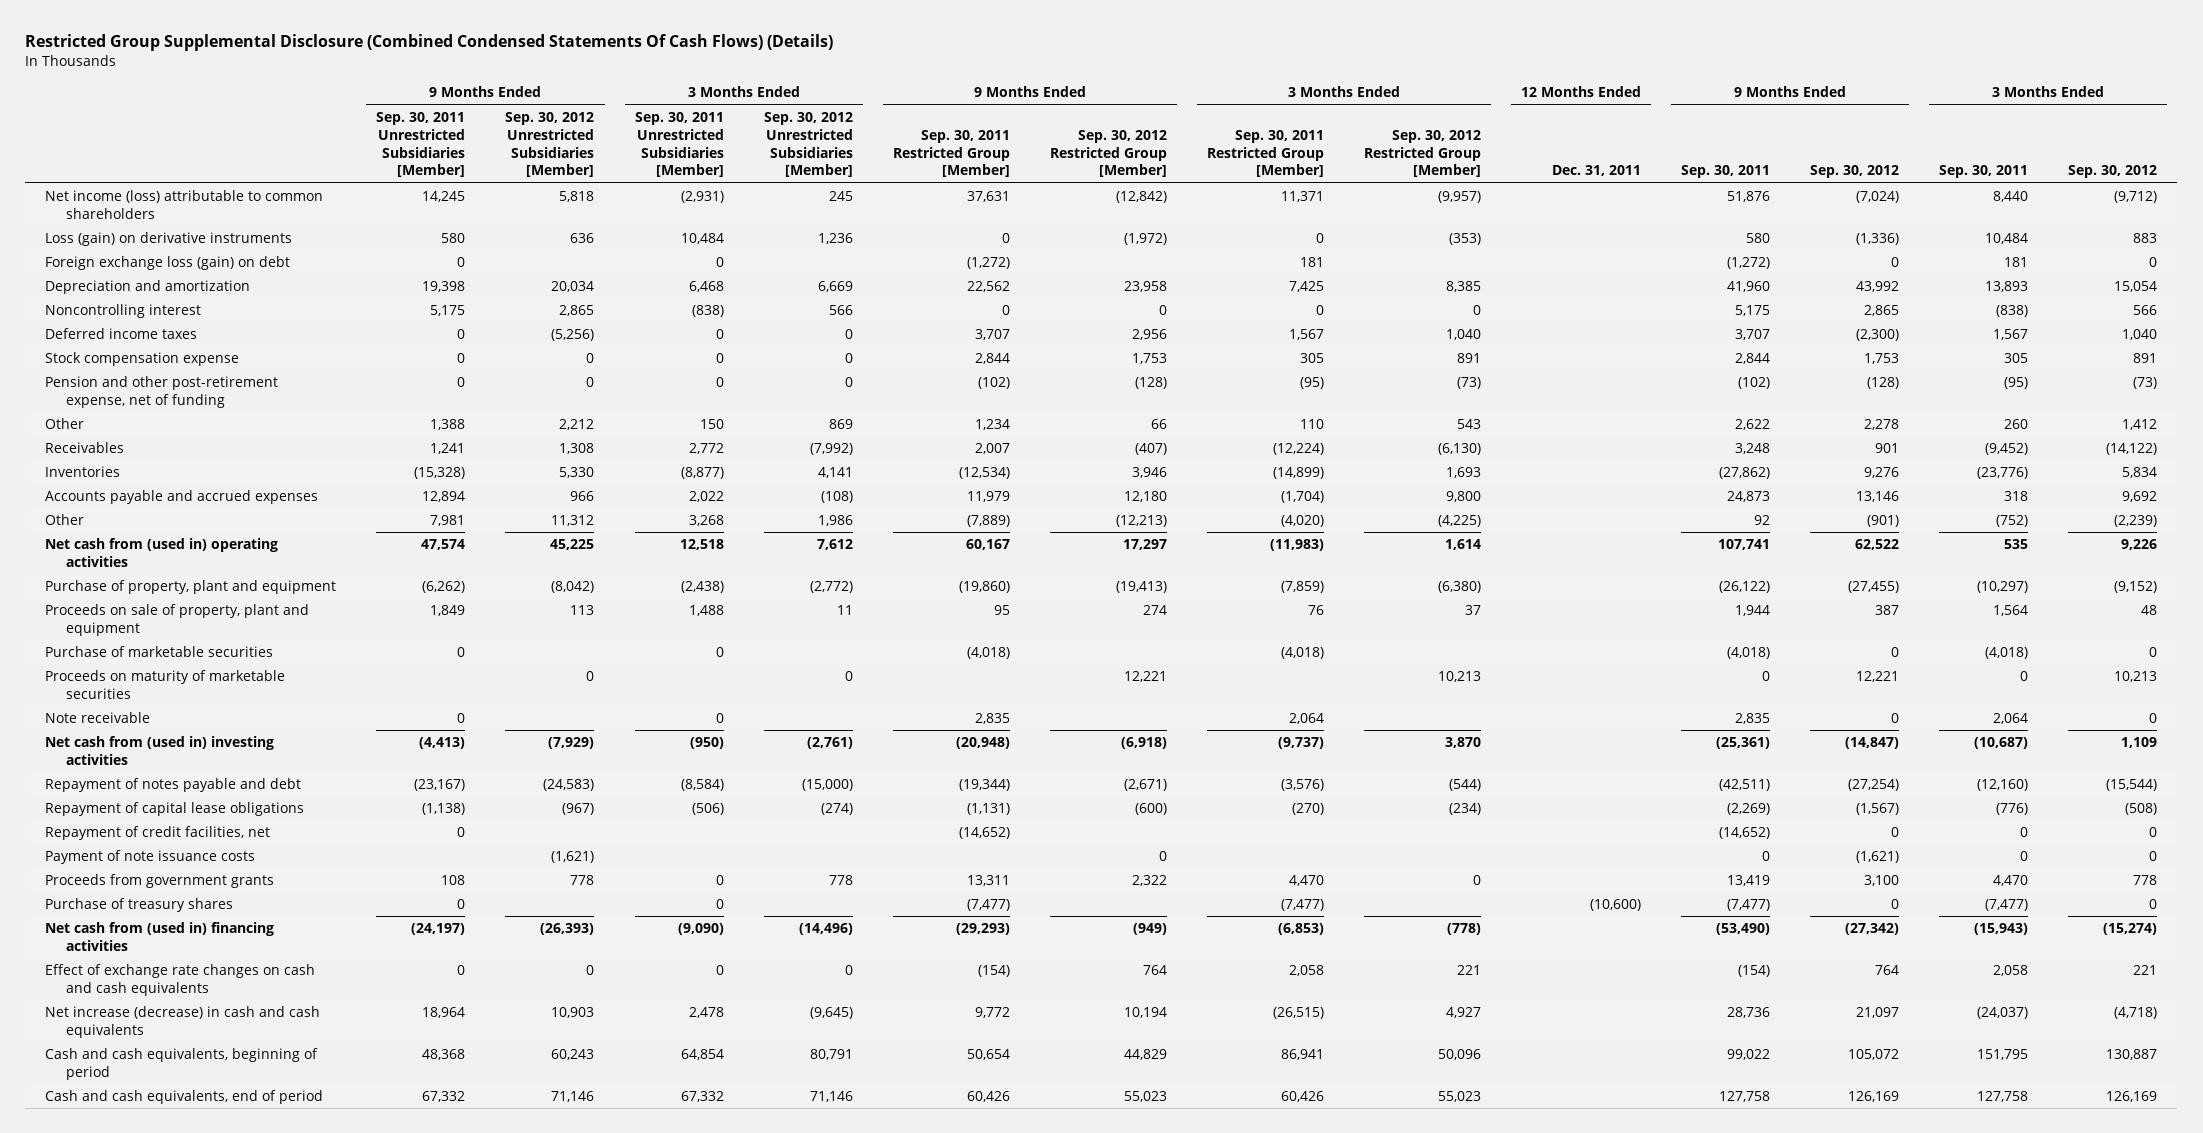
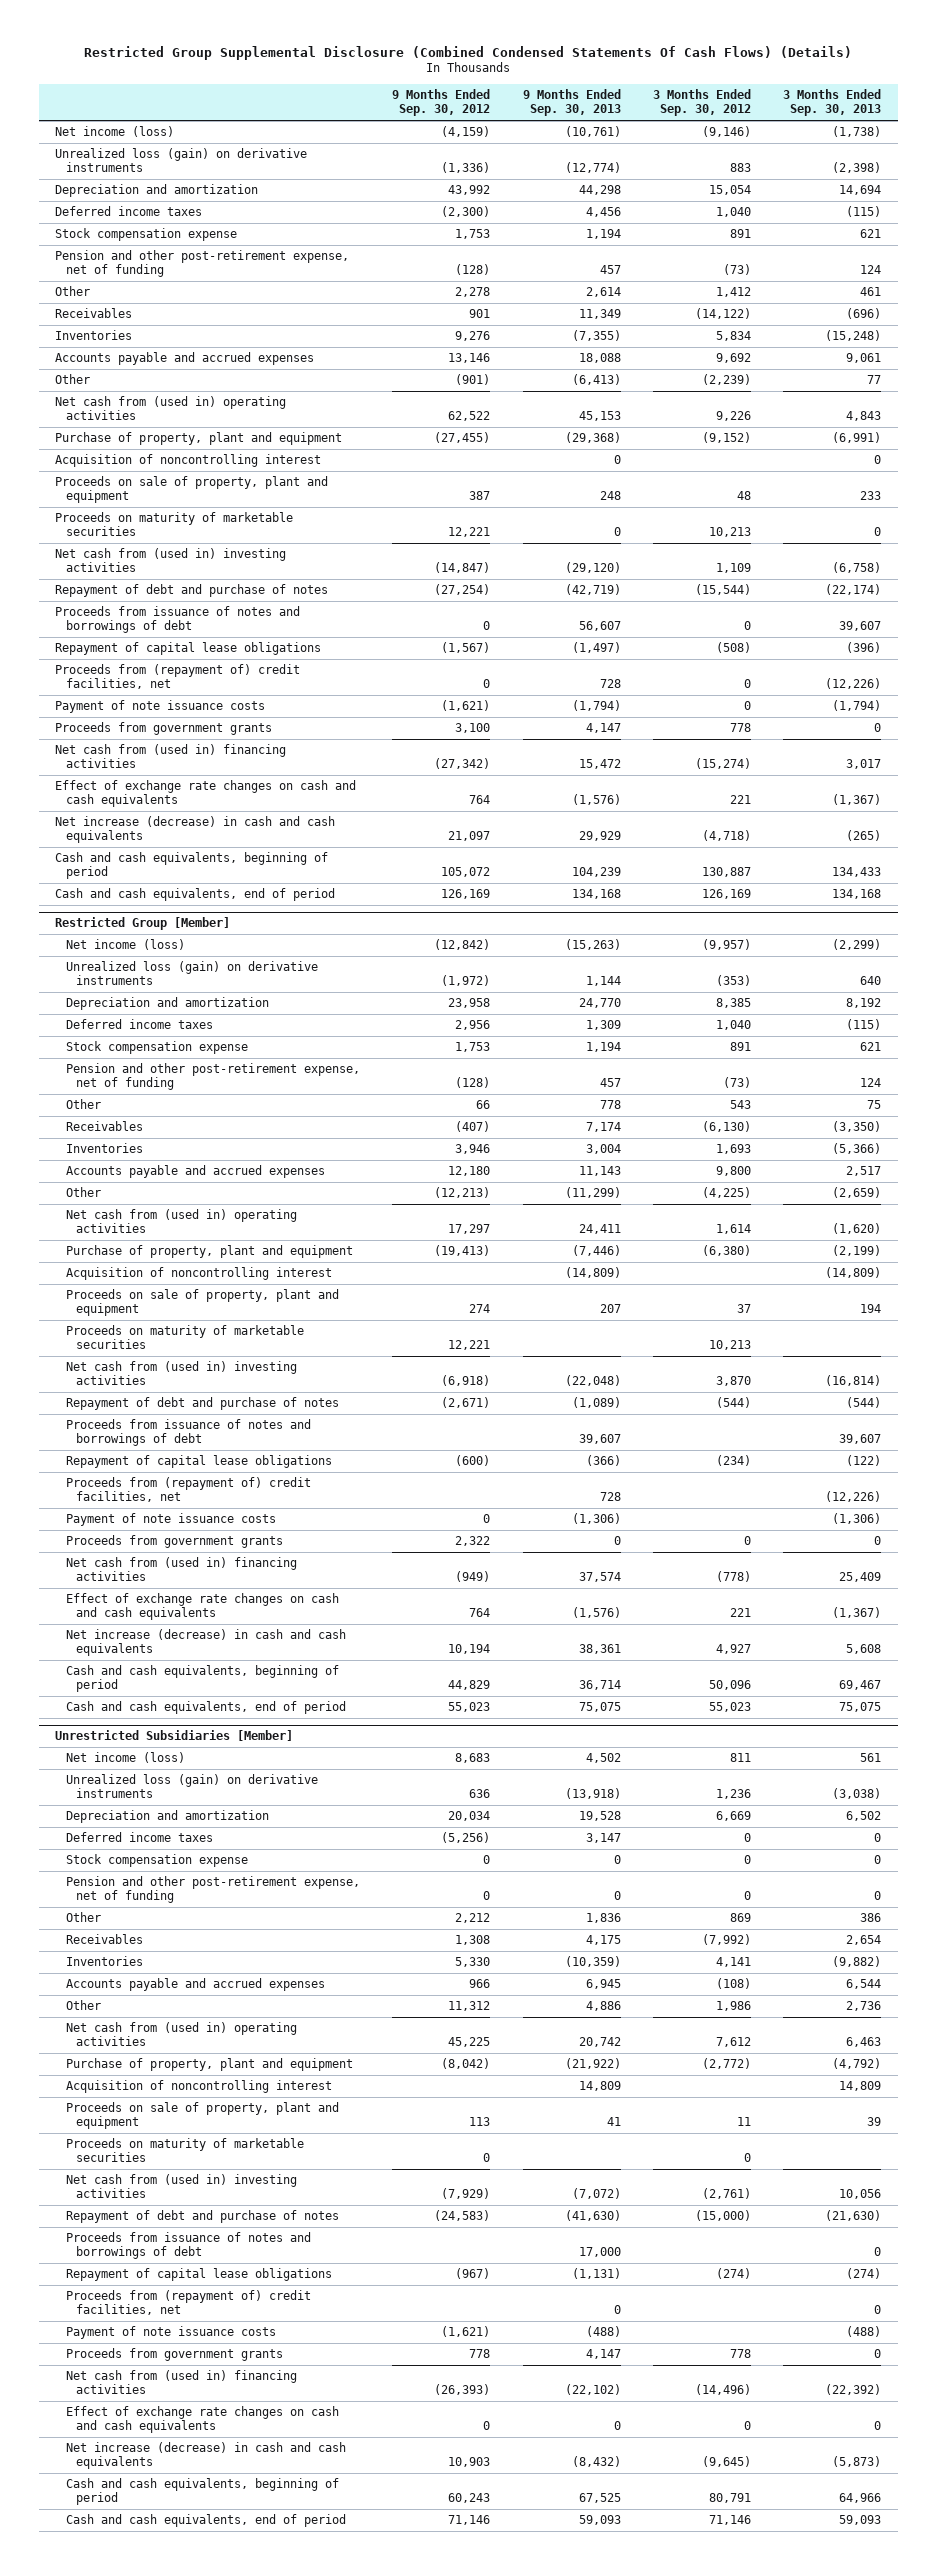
- | 9 Months Ended Sep. 30, 2011 Unrestricted Subsidiaries [Member] | 9 Months Ended Sep. 30, 2012 Unrestricted Subsidiaries [Member] | 3 Months Ended Sep. 30, 2011 Unrestricted Subsidiaries [Member] | 3 Months Ended Sep. 30, 2012 Unrestricted Subsidiaries [Member] | 9 Months Ended Sep. 30, 2011 Restricted Group [Member] | 9 Months Ended Sep. 30, 2012 Restricted Group [Member] | 3 Months Ended Sep. 30, 2011 Restricted Group [Member] | 3 Months Ended Sep. 30, 2012 Restricted Group [Member] | 12 Months Ended Dec. 31, 2011 | 9 Months Ended Sep. 30, 2011 | 9 Months Ended Sep. 30, 2012 | 3 Months Ended Sep. 30, 2011 | 3 Months Ended Sep. 30, 2012
+ | 9 Months Ended Sep. 30, 2012 | 9 Months Ended Sep. 30, 2013 | 3 Months Ended Sep. 30, 2012 | 3 Months Ended Sep. 30, 2013
- Net income (loss) attributable to common shareholders | 14,245 | 5,818 | (2,931) | 245 | 37,631 | (12,842) | 11,371 | (9,957) | | 51,876 | (7,024) | 8,440 | (9,712)
- Loss (gain) on derivative instruments | 580 | 636 | 10,484 | 1,236 | 0 | (1,972) | 0 | (353) | | 580 | (1,336) | 10,484 | 883
- Foreign exchange loss (gain) on debt | 0 | | 0 | | (1,272) | | 181 | | | (1,272) | 0 | 181 | 0
+ Net income (loss) | (4,159) | (10,761) | (9,146) | (1,738)
+ Unrealized loss (gain) on derivative instruments | (1,336) | (12,774) | 883 | (2,398)
- Noncontrolling interest | 5,175 | 2,865 | (838) | 566 | 0 | 0 | 0 | 0 | | 5,175 | 2,865 | (838) | 566
+ Acquisition of noncontrolling interest | | 0 | | 0
- Purchase of marketable securities | 0 | | 0 | | (4,018) | | (4,018) | | | (4,018) | 0 | (4,018) | 0
- Note receivable | 0 | | 0 | | 2,835 | | 2,064 | | | 2,835 | 0 | 2,064 | 0
- Repayment of notes payable and debt | (23,167) | (24,583) | (8,584) | (15,000) | (19,344) | (2,671) | (3,576) | (544) | | (42,511) | (27,254) | (12,160) | (15,544)
+ Repayment of debt and purchase of notes | (27,254) | (42,719) | (15,544) | (22,174)
+ Proceeds from issuance of notes and borrowings of debt | 0 | 56,607 | 0 | 39,607
- Repayment of credit facilities, net | 0 | | | | (14,652) | | | | | (14,652) | 0 | 0 | 0
+ Proceeds from (repayment of) credit facilities, net | 0 | 728 | 0 | (12,226)
- Purchase of treasury shares | 0 | | 0 | | (7,477) | | (7,477) | | (10,600) | (7,477) | 0 | (7,477) | 0
+ Restricted Group [Member]
+ Net income (loss) | (12,842) | (15,263) | (9,957) | (2,299)
+ Unrealized loss (gain) on derivative instruments | (1,972) | 1,144 | (353) | 640
+ Depreciation and amortization | 23,958 | 24,770 | 8,385 | 8,192
+ Deferred income taxes | 2,956 | 1,309 | 1,040 | (115)
+ Stock compensation expense | 1,753 | 1,194 | 891 | 621
+ Pension and other post-retirement expense, net of funding | (128) | 457 | (73) | 124
+ Other | 66 | 778 | 543 | 75
+ Receivables | (407) | 7,174 | (6,130) | (3,350)
+ Inventories | 3,946 | 3,004 | 1,693 | (5,366)
+ Accounts payable and accrued expenses | 12,180 | 11,143 | 9,800 | 2,517
+ Other | (12,213) | (11,299) | (4,225) | (2,659)
+ Net cash from (used in) operating activities | 17,297 | 24,411 | 1,614 | (1,620)
+ Purchase of property, plant and equipment | (19,413) | (7,446) | (6,380) | (2,199)
+ Acquisition of noncontrolling interest | | (14,809) | | (14,809)
+ Proceeds on sale of property, plant and equipment | 274 | 207 | 37 | 194
+ Proceeds on maturity of marketable securities | 12,221 | | 10,213 |
+ Net cash from (used in) investing activities | (6,918) | (22,048) | 3,870 | (16,814)
+ Repayment of debt and purchase of notes | (2,671) | (1,089) | (544) | (544)
+ Proceeds from issuance of notes and borrowings of debt | | 39,607 | | 39,607
+ Repayment of capital lease obligations | (600) | (366) | (234) | (122)
+ Proceeds from (repayment of) credit facilities, net | | 728 | | (12,226)
+ Payment of note issuance costs | 0 | (1,306) | | (1,306)
+ Proceeds from government grants | 2,322 | 0 | 0 | 0
+ Net cash from (used in) financing activities | (949) | 37,574 | (778) | 25,409
+ Effect of exchange rate changes on cash and cash equivalents | 764 | (1,576) | 221 | (1,367)
+ Net increase (decrease) in cash and cash equivalents | 10,194 | 38,361 | 4,927 | 5,608
+ Cash and cash equivalents, beginning of period | 44,829 | 36,714 | 50,096 | 69,467
+ Cash and cash equivalents, end of period | 55,023 | 75,075 | 55,023 | 75,075
+ Unrestricted Subsidiaries [Member]
+ Net income (loss) | 8,683 | 4,502 | 811 | 561
+ Unrealized loss (gain) on derivative instruments | 636 | (13,918) | 1,236 | (3,038)
+ Depreciation and amortization | 20,034 | 19,528 | 6,669 | 6,502
+ Deferred income taxes | (5,256) | 3,147 | 0 | 0
+ Stock compensation expense | 0 | 0 | 0 | 0
+ Pension and other post-retirement expense, net of funding | 0 | 0 | 0 | 0
+ Other | 2,212 | 1,836 | 869 | 386
+ Receivables | 1,308 | 4,175 | (7,992) | 2,654
+ Inventories | 5,330 | (10,359) | 4,141 | (9,882)
+ Accounts payable and accrued expenses | 966 | 6,945 | (108) | 6,544
+ Other | 11,312 | 4,886 | 1,986 | 2,736
+ Net cash from (used in) operating activities | 45,225 | 20,742 | 7,612 | 6,463
+ Purchase of property, plant and equipment | (8,042) | (21,922) | (2,772) | (4,792)
+ Acquisition of noncontrolling interest | | 14,809 | | 14,809
+ Proceeds on sale of property, plant and equipment | 113 | 41 | 11 | 39
+ Proceeds on maturity of marketable securities | 0 | | 0 |
+ Net cash from (used in) investing activities | (7,929) | (7,072) | (2,761) | 10,056
+ Repayment of debt and purchase of notes | (24,583) | (41,630) | (15,000) | (21,630)
+ Proceeds from issuance of notes and borrowings of debt | | 17,000 | | 0
+ Repayment of capital lease obligations | (967) | (1,131) | (274) | (274)
+ Proceeds from (repayment of) credit facilities, net | | 0 | | 0
+ Payment of note issuance costs | (1,621) | (488) | | (488)
+ Proceeds from government grants | 778 | 4,147 | 778 | 0
+ Net cash from (used in) financing activities | (26,393) | (22,102) | (14,496) | (22,392)
+ Effect of exchange rate changes on cash and cash equivalents | 0 | 0 | 0 | 0
+ Net increase (decrease) in cash and cash equivalents | 10,903 | (8,432) | (9,645) | (5,873)
+ Cash and cash equivalents, beginning of period | 60,243 | 67,525 | 80,791 | 64,966
+ Cash and cash equivalents, end of period | 71,146 | 59,093 | 71,146 | 59,093

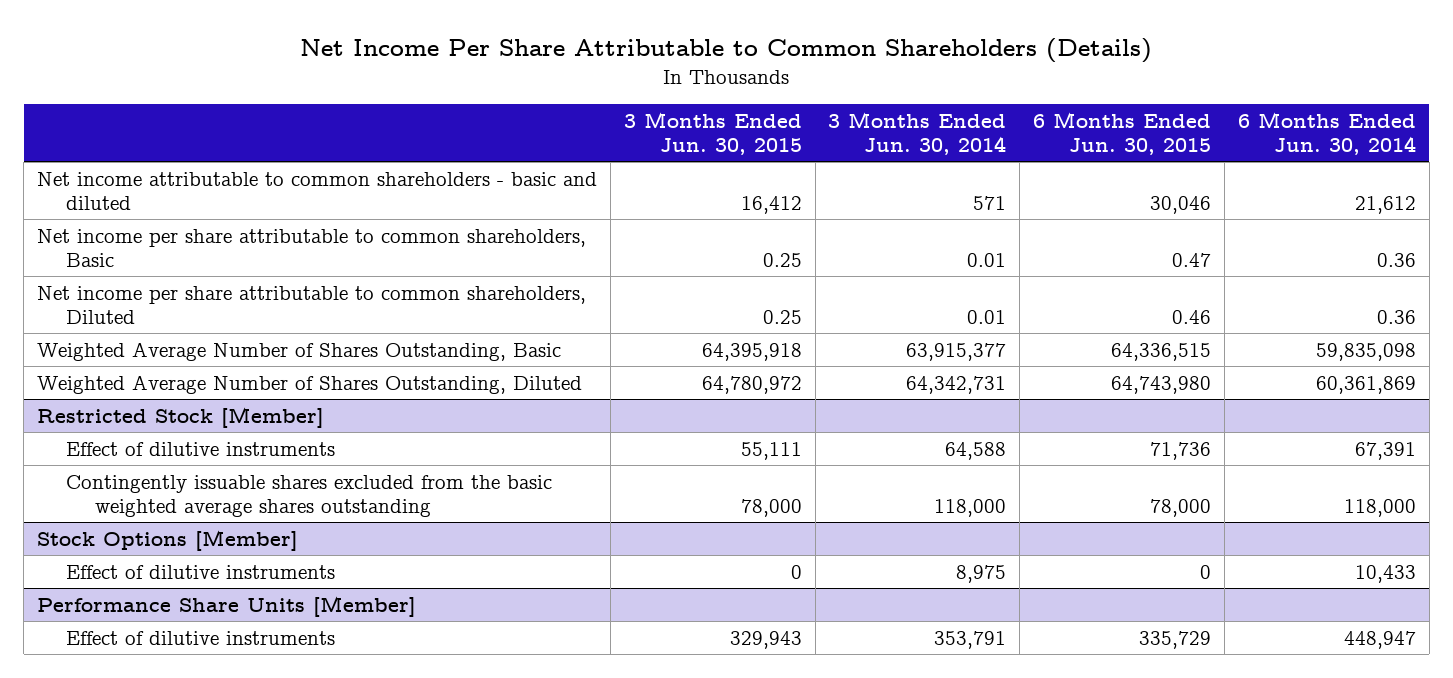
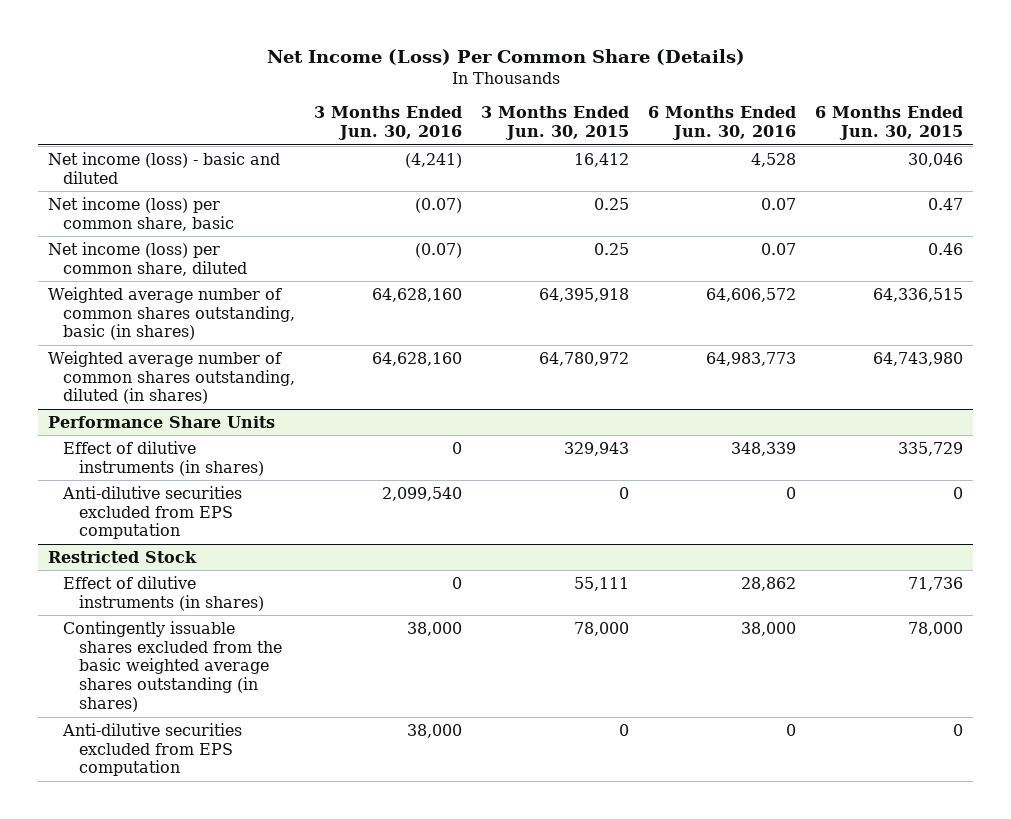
- Net Income Per Share Attributable to Common Shareholders (Details)
+ Net Income (Loss) Per Common Share (Details)
- | 3 Months Ended Jun. 30, 2015 | 3 Months Ended Jun. 30, 2014 | 6 Months Ended Jun. 30, 2015 | 6 Months Ended Jun. 30, 2014
+ | 3 Months Ended Jun. 30, 2016 | 3 Months Ended Jun. 30, 2015 | 6 Months Ended Jun. 30, 2016 | 6 Months Ended Jun. 30, 2015
- Net income attributable to common shareholders - basic and diluted | 16,412 | 571 | 30,046 | 21,612
- Net income per share attributable to common shareholders, Basic | 0.25 | 0.01 | 0.47 | 0.36
- Net income per share attributable to common shareholders, Diluted | 0.25 | 0.01 | 0.46 | 0.36
- Weighted Average Number of Shares Outstanding, Basic | 64,395,918 | 63,915,377 | 64,336,515 | 59,835,098
- Weighted Average Number of Shares Outstanding, Diluted | 64,780,972 | 64,342,731 | 64,743,980 | 60,361,869
- Restricted Stock [Member]
- Effect of dilutive instruments | 55,111 | 64,588 | 71,736 | 67,391
- Contingently issuable shares excluded from the basic weighted average shares outstanding | 78,000 | 118,000 | 78,000 | 118,000
- Stock Options [Member]
- Effect of dilutive instruments | 0 | 8,975 | 0 | 10,433
- Performance Share Units [Member]
- Effect of dilutive instruments | 329,943 | 353,791 | 335,729 | 448,947
+ Net income (loss) - basic and diluted | (4,241) | 16,412 | 4,528 | 30,046
+ Net income (loss) per common share, basic | (0.07) | 0.25 | 0.07 | 0.47
+ Net income (loss) per common share, diluted | (0.07) | 0.25 | 0.07 | 0.46
+ Weighted average number of common shares outstanding, basic (in shares) | 64,628,160 | 64,395,918 | 64,606,572 | 64,336,515
+ Weighted average number of common shares outstanding, diluted (in shares) | 64,628,160 | 64,780,972 | 64,983,773 | 64,743,980
+ Performance Share Units
+ Effect of dilutive instruments (in shares) | 0 | 329,943 | 348,339 | 335,729
+ Anti-dilutive securities excluded from EPS computation | 2,099,540 | 0 | 0 | 0
+ Restricted Stock
+ Effect of dilutive instruments (in shares) | 0 | 55,111 | 28,862 | 71,736
+ Contingently issuable shares excluded from the basic weighted average shares outstanding (in shares) | 38,000 | 78,000 | 38,000 | 78,000
+ Anti-dilutive securities excluded from EPS computation | 38,000 | 0 | 0 | 0

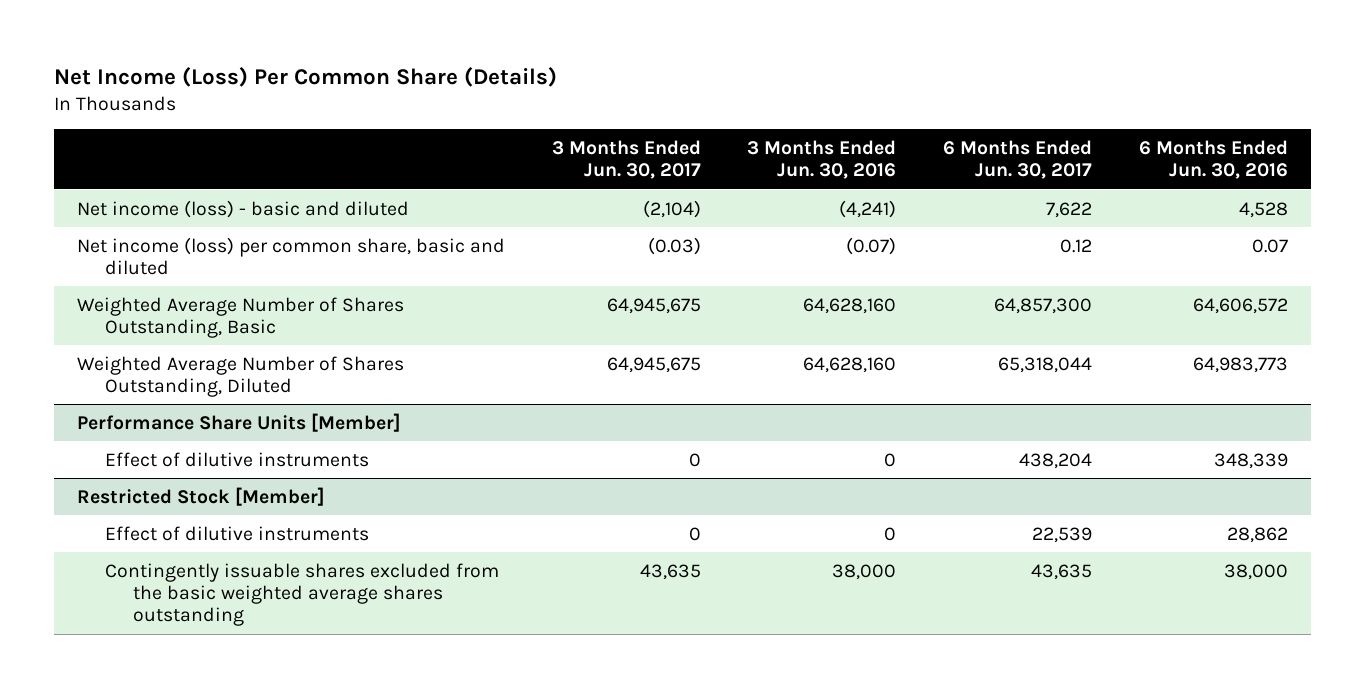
- | 3 Months Ended Jun. 30, 2016 | 3 Months Ended Jun. 30, 2015 | 6 Months Ended Jun. 30, 2016 | 6 Months Ended Jun. 30, 2015
+ | 3 Months Ended Jun. 30, 2017 | 3 Months Ended Jun. 30, 2016 | 6 Months Ended Jun. 30, 2017 | 6 Months Ended Jun. 30, 2016
- Net income (loss) per common share, basic | (0.07) | 0.25 | 0.07 | 0.47
- Net income (loss) per common share, diluted | (0.07) | 0.25 | 0.07 | 0.46
- Weighted average number of common shares outstanding, basic (in shares) | 64,628,160 | 64,395,918 | 64,606,572 | 64,336,515
- Weighted average number of common shares outstanding, diluted (in shares) | 64,628,160 | 64,780,972 | 64,983,773 | 64,743,980
- Performance Share Units
- Effect of dilutive instruments (in shares) | 0 | 329,943 | 348,339 | 335,729
- Anti-dilutive securities excluded from EPS computation | 2,099,540 | 0 | 0 | 0
- Restricted Stock
- Effect of dilutive instruments (in shares) | 0 | 55,111 | 28,862 | 71,736
- Contingently issuable shares excluded from the basic weighted average shares outstanding (in shares) | 38,000 | 78,000 | 38,000 | 78,000
- Anti-dilutive securities excluded from EPS computation | 38,000 | 0 | 0 | 0
+ Net income (loss) per common share, basic and diluted | (0.03) | (0.07) | 0.12 | 0.07
+ Weighted Average Number of Shares Outstanding, Basic | 64,945,675 | 64,628,160 | 64,857,300 | 64,606,572
+ Weighted Average Number of Shares Outstanding, Diluted | 64,945,675 | 64,628,160 | 65,318,044 | 64,983,773
+ Performance Share Units [Member]
+ Effect of dilutive instruments | 0 | 0 | 438,204 | 348,339
+ Restricted Stock [Member]
+ Effect of dilutive instruments | 0 | 0 | 22,539 | 28,862
+ Contingently issuable shares excluded from the basic weighted average shares outstanding | 43,635 | 38,000 | 43,635 | 38,000

